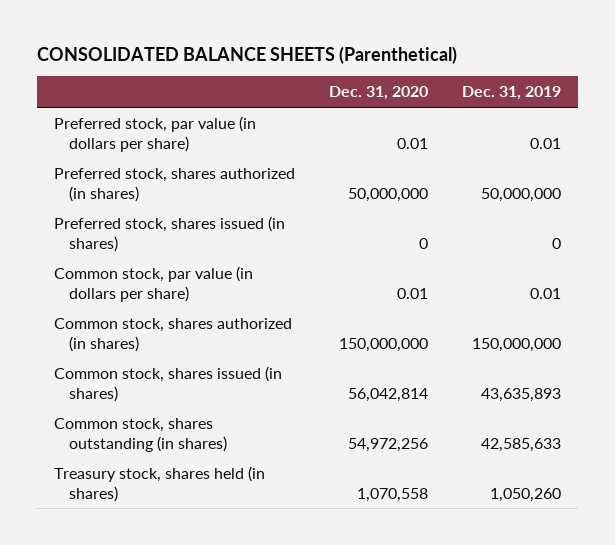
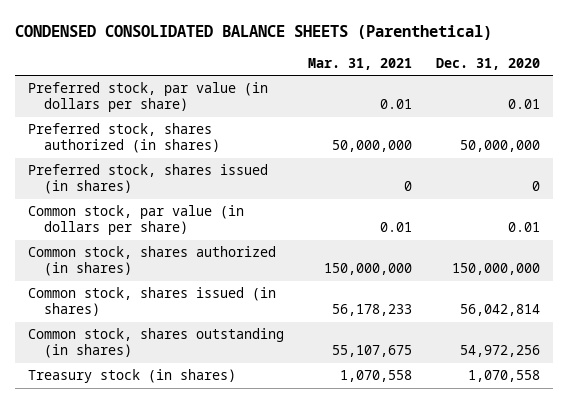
- CONSOLIDATED BALANCE SHEETS (Parenthetical)
+ CONDENSED CONSOLIDATED BALANCE SHEETS (Parenthetical)
- | Dec. 31, 2020 | Dec. 31, 2019
+ | Mar. 31, 2021 | Dec. 31, 2020
- Treasury stock, shares held (in shares) | 1,070,558 | 1,050,260
+ Treasury stock (in shares) | 1,070,558 | 1,070,558

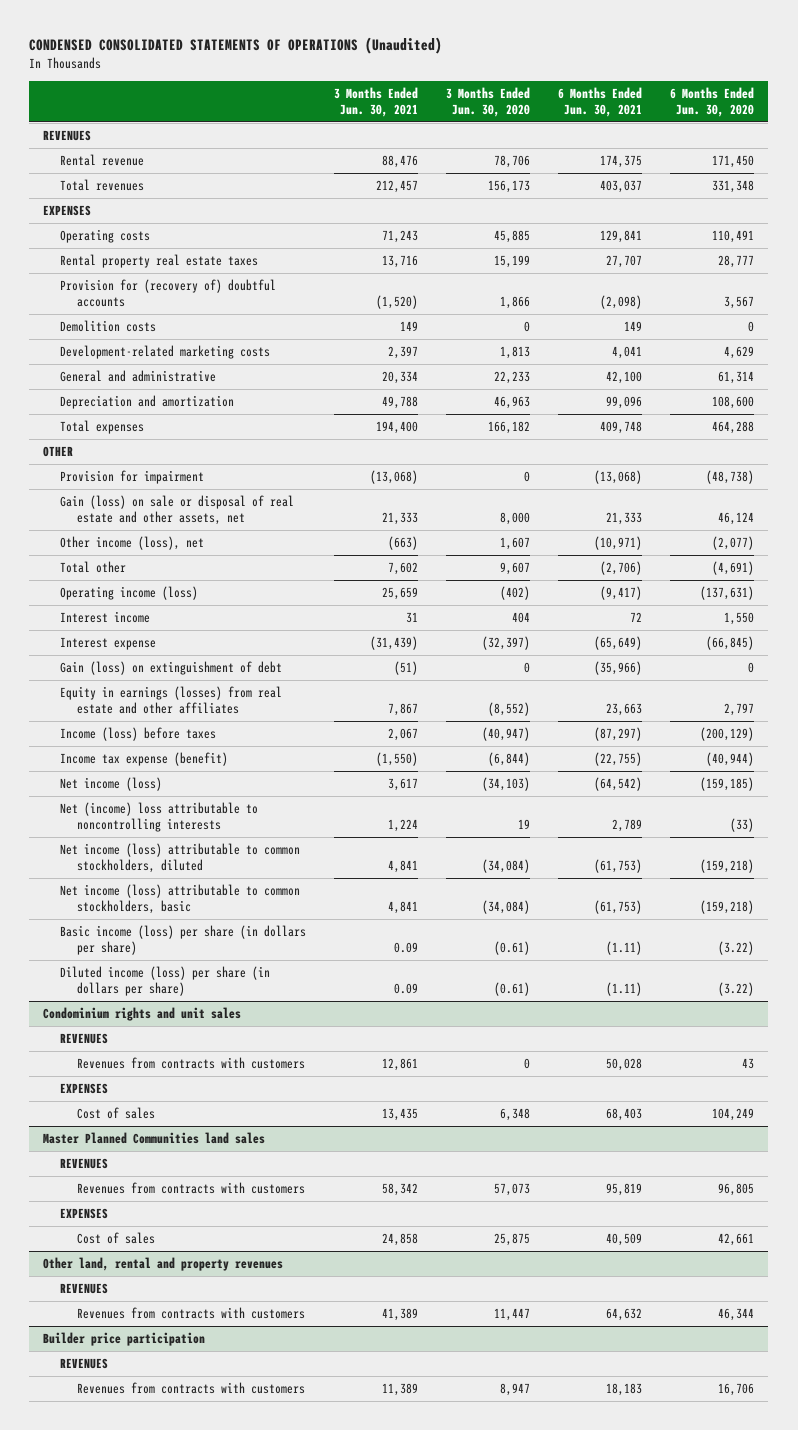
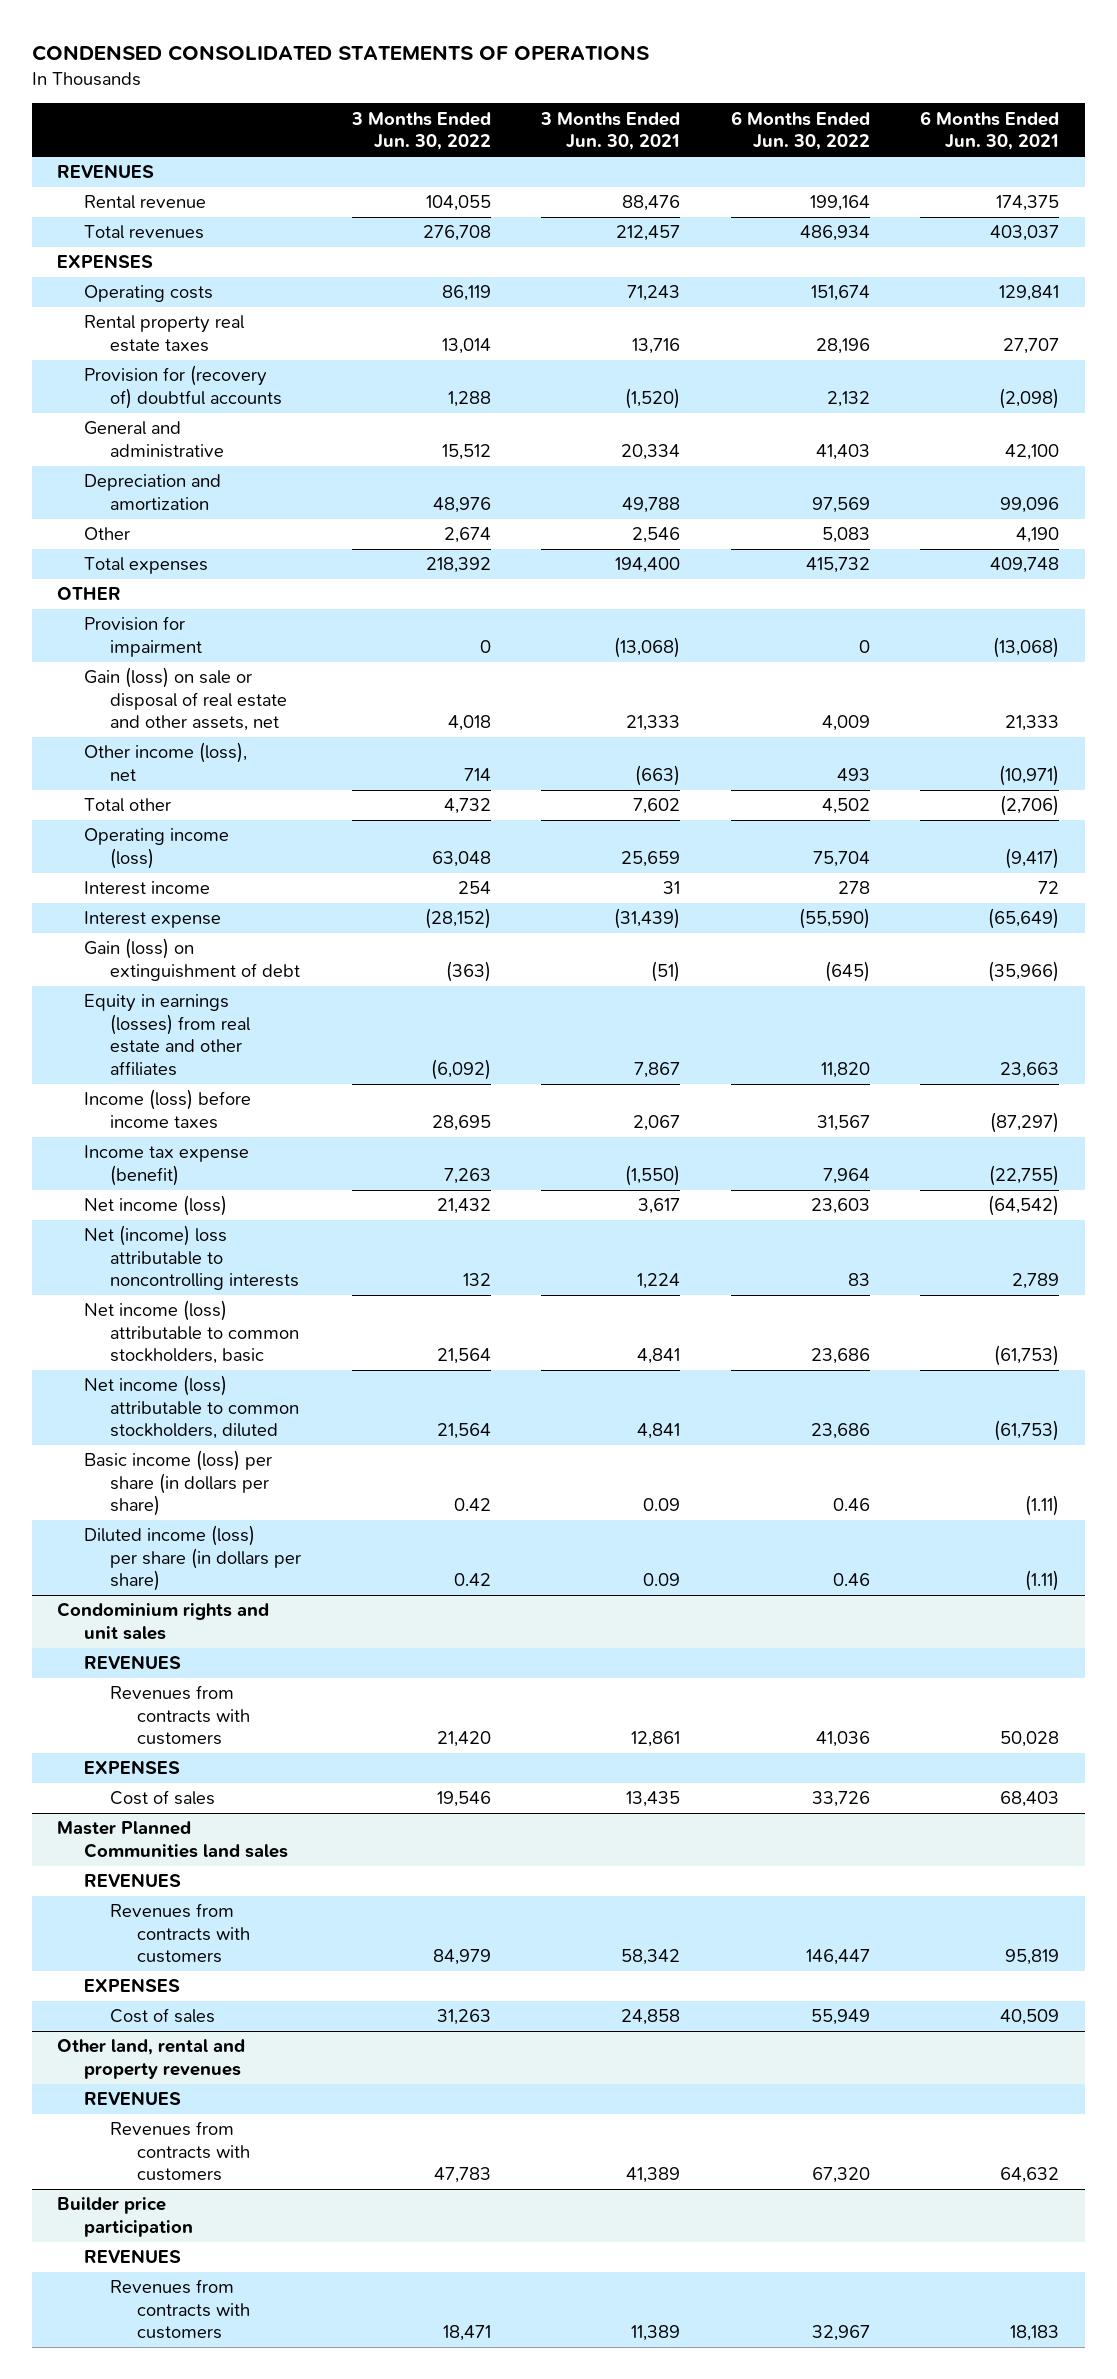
- CONDENSED CONSOLIDATED STATEMENTS OF OPERATIONS (Unaudited)
+ CONDENSED CONSOLIDATED STATEMENTS OF OPERATIONS
- | 3 Months Ended Jun. 30, 2021 | 3 Months Ended Jun. 30, 2020 | 6 Months Ended Jun. 30, 2021 | 6 Months Ended Jun. 30, 2020
+ | 3 Months Ended Jun. 30, 2022 | 3 Months Ended Jun. 30, 2021 | 6 Months Ended Jun. 30, 2022 | 6 Months Ended Jun. 30, 2021
- Demolition costs | 149 | 0 | 149 | 0
- Development-related marketing costs | 2,397 | 1,813 | 4,041 | 4,629
+ Other | 2,674 | 2,546 | 5,083 | 4,190
- Income (loss) before taxes | 2,067 | (40,947) | (87,297) | (200,129)
+ Income (loss) before income taxes | 28,695 | 2,067 | 31,567 | (87,297)
moved down: Net income (loss) attributable to common stockholders, diluted | 21,564 | 4,841 | 23,686 | (61,753)

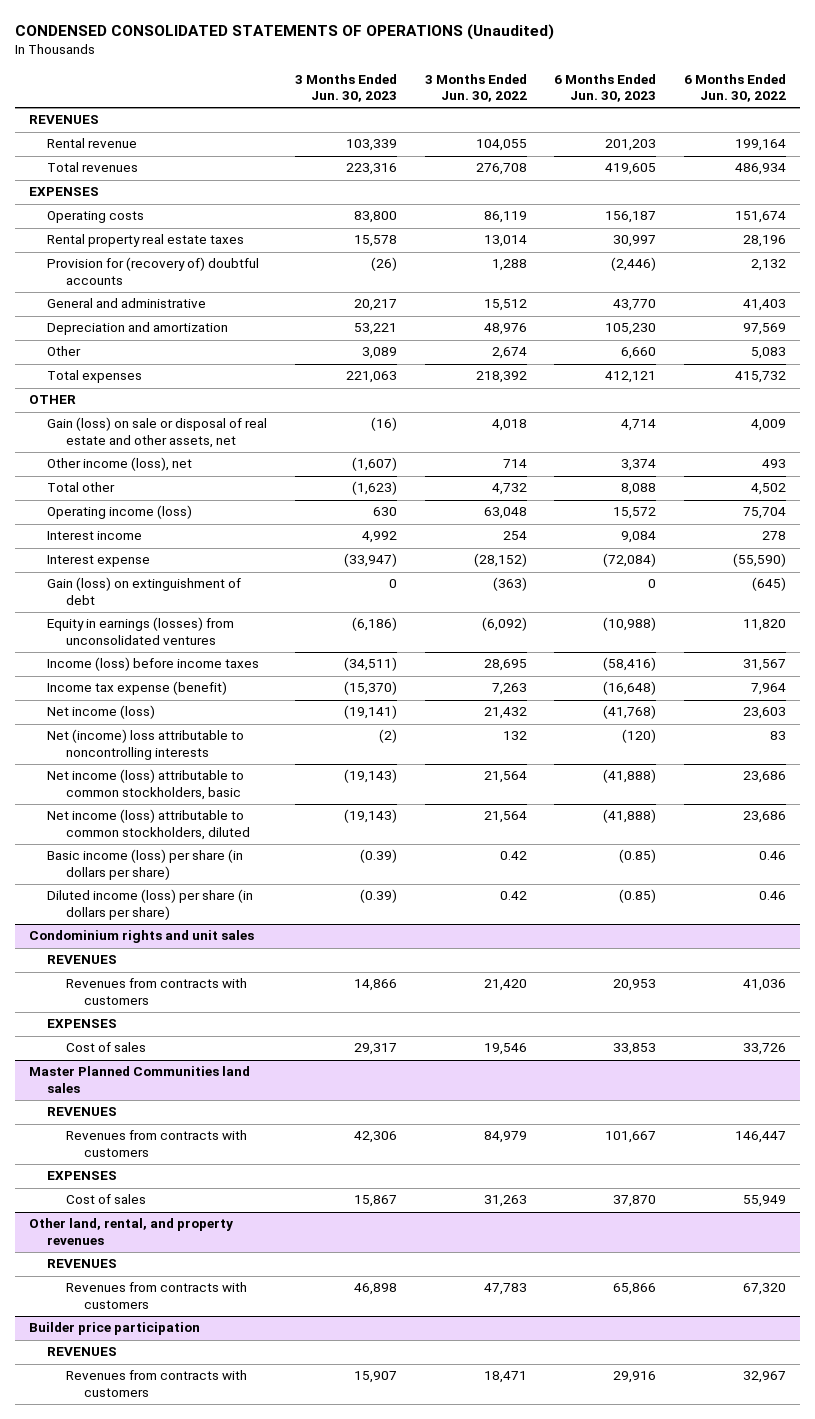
- CONDENSED CONSOLIDATED STATEMENTS OF OPERATIONS
+ CONDENSED CONSOLIDATED STATEMENTS OF OPERATIONS (Unaudited)
- | 3 Months Ended Jun. 30, 2022 | 3 Months Ended Jun. 30, 2021 | 6 Months Ended Jun. 30, 2022 | 6 Months Ended Jun. 30, 2021
+ | 3 Months Ended Jun. 30, 2023 | 3 Months Ended Jun. 30, 2022 | 6 Months Ended Jun. 30, 2023 | 6 Months Ended Jun. 30, 2022
- Provision for impairment | 0 | (13,068) | 0 | (13,068)
- Equity in earnings (losses) from real estate and other affiliates | (6,092) | 7,867 | 11,820 | 23,663
+ Equity in earnings (losses) from unconsolidated ventures | (6,186) | (6,092) | (10,988) | 11,820
- Other land, rental and property revenues
+ Other land, rental, and property revenues

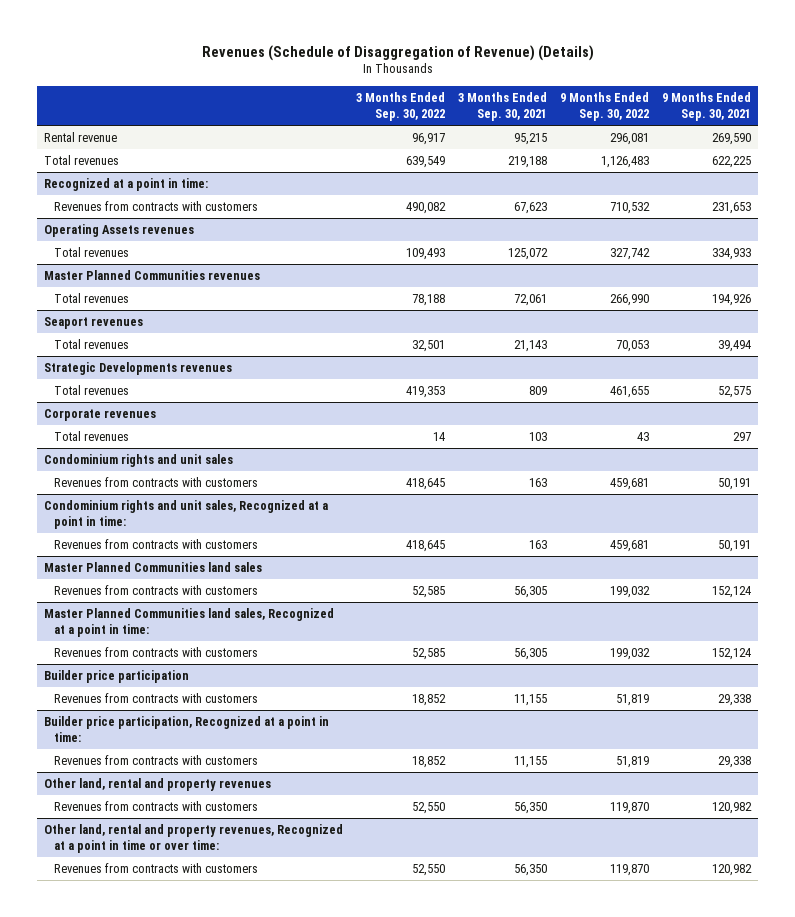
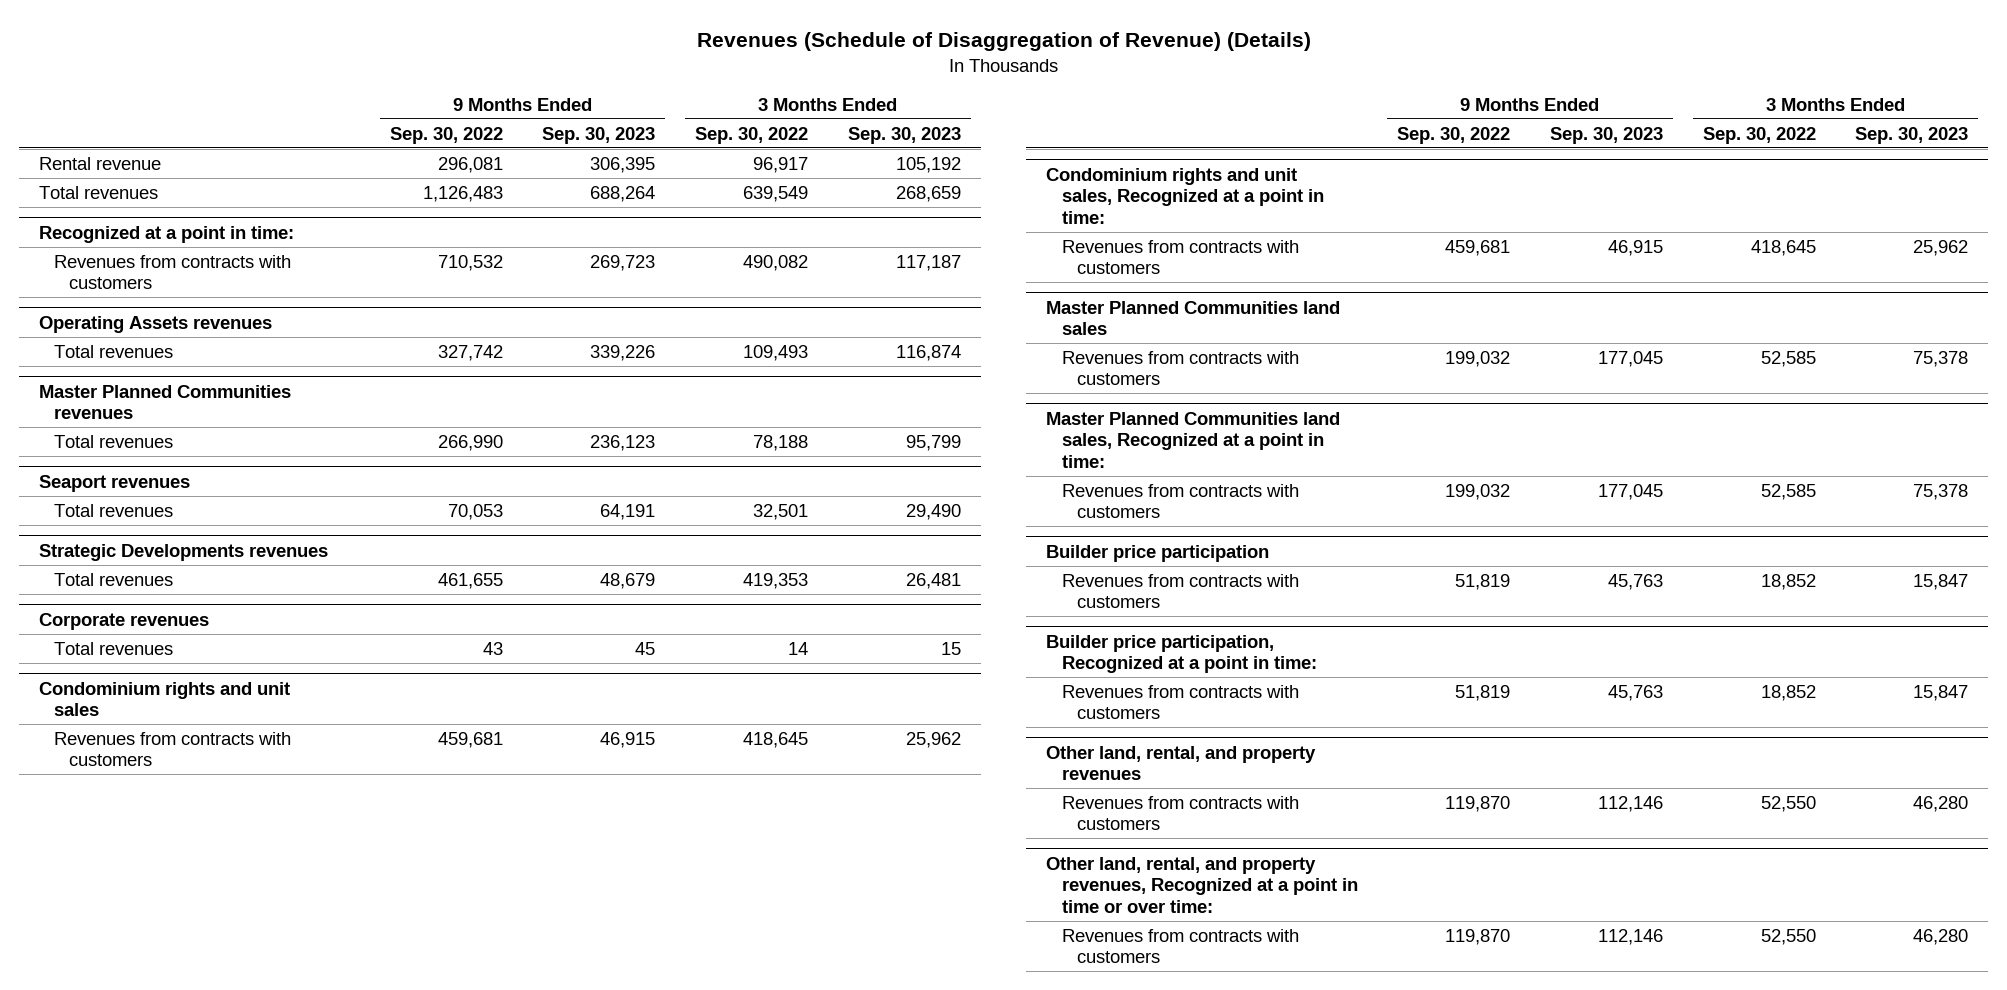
- | 3 Months Ended Sep. 30, 2022 | 3 Months Ended Sep. 30, 2021 | 9 Months Ended Sep. 30, 2022 | 9 Months Ended Sep. 30, 2021
+ | 9 Months Ended Sep. 30, 2022 | 9 Months Ended Sep. 30, 2023 | 3 Months Ended Sep. 30, 2022 | 3 Months Ended Sep. 30, 2023
- Other land, rental and property revenues
+ Other land, rental, and property revenues
- Other land, rental and property revenues, Recognized at a point in time or over time:
+ Other land, rental, and property revenues, Recognized at a point in time or over time:

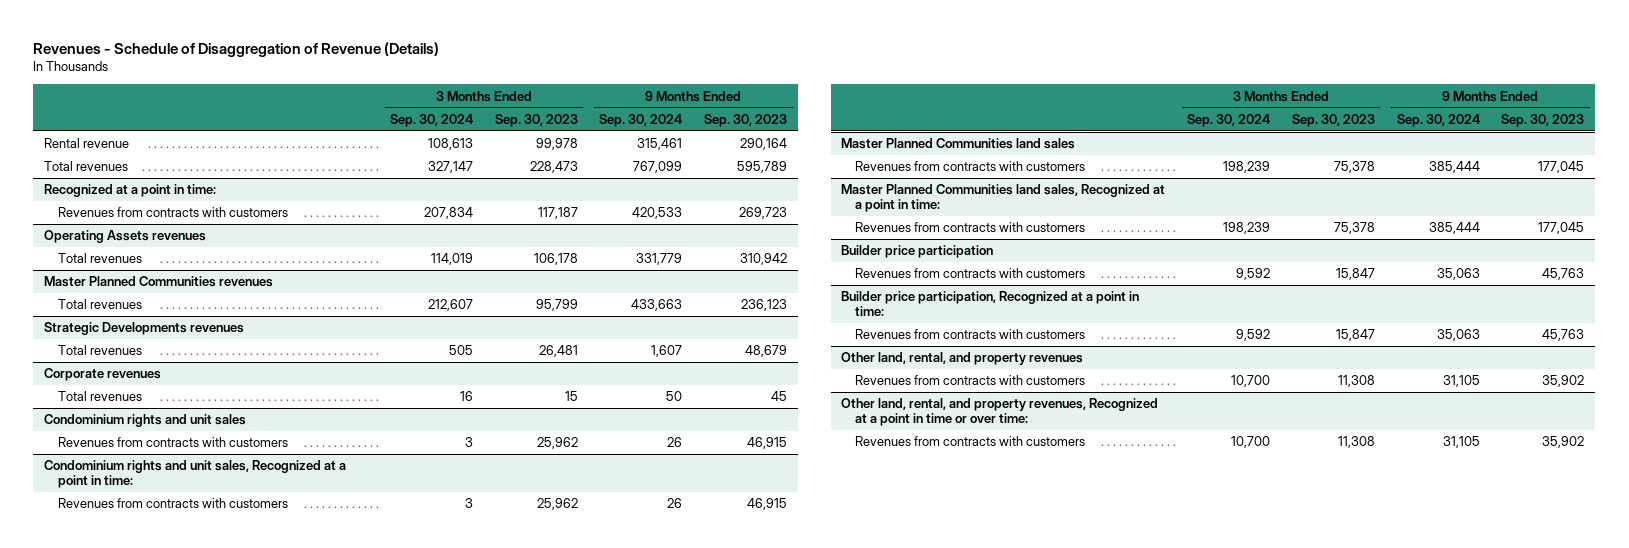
- Revenues (Schedule of Disaggregation of Revenue) (Details)
+ Revenues - Schedule of Disaggregation of Revenue (Details)
- | 9 Months Ended Sep. 30, 2022 | 9 Months Ended Sep. 30, 2023 | 3 Months Ended Sep. 30, 2022 | 3 Months Ended Sep. 30, 2023
+ | 3 Months Ended Sep. 30, 2024 | 3 Months Ended Sep. 30, 2023 | 9 Months Ended Sep. 30, 2024 | 9 Months Ended Sep. 30, 2023
- Rental revenue | 296,081 | 306,395 | 96,917 | 105,192
- Total revenues | 1,126,483 | 688,264 | 639,549 | 268,659
+ Rental revenue | 108,613 | 99,978 | 315,461 | 290,164
+ Total revenues | 327,147 | 228,473 | 767,099 | 595,789
@ Operating Assets revenues
- Total revenues | 327,742 | 339,226 | 109,493 | 116,874
+ Total revenues | 114,019 | 106,178 | 331,779 | 310,942
- Seaport revenues
- Total revenues | 70,053 | 64,191 | 32,501 | 29,490
@ Other land, rental, and property revenues
- Revenues from contracts with customers | 119,870 | 112,146 | 52,550 | 46,280
+ Revenues from contracts with customers | 10,700 | 11,308 | 31,105 | 35,902
@ Other land, rental, and property revenues, Recognized at a point in time or over time:
- Revenues from contracts with customers | 119,870 | 112,146 | 52,550 | 46,280
+ Revenues from contracts with customers | 10,700 | 11,308 | 31,105 | 35,902

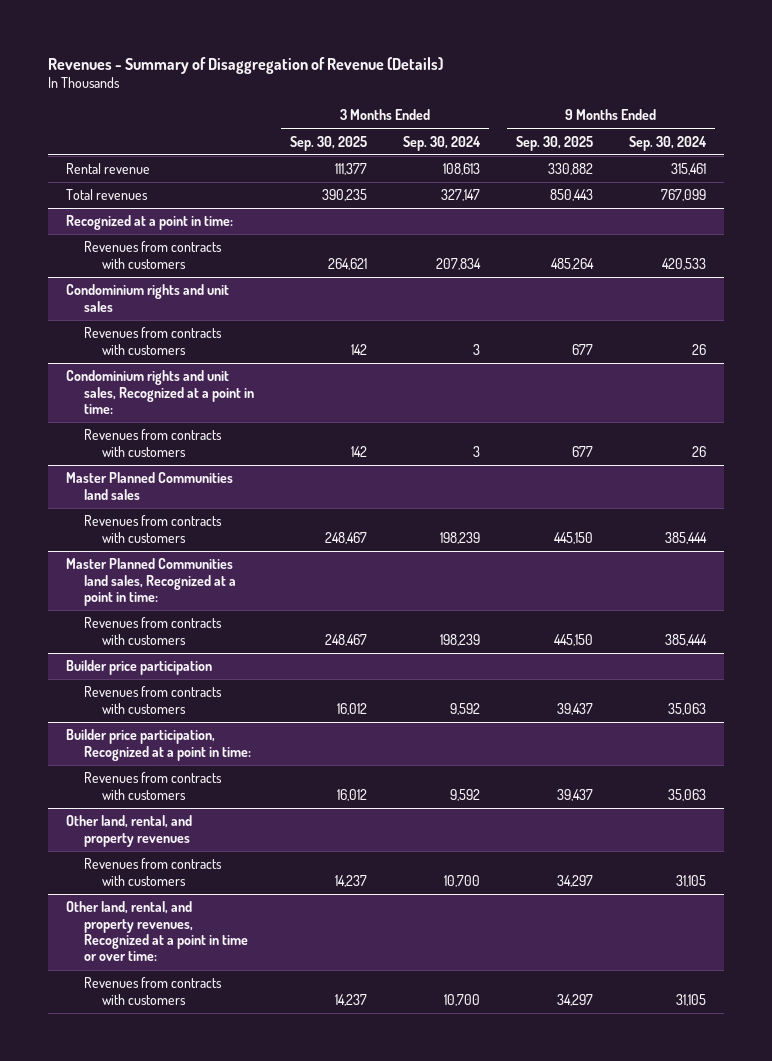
- Revenues - Schedule of Disaggregation of Revenue (Details)
+ Revenues - Summary of Disaggregation of Revenue (Details)
- | 3 Months Ended Sep. 30, 2024 | 3 Months Ended Sep. 30, 2023 | 9 Months Ended Sep. 30, 2024 | 9 Months Ended Sep. 30, 2023
+ | 3 Months Ended Sep. 30, 2025 | 3 Months Ended Sep. 30, 2024 | 9 Months Ended Sep. 30, 2025 | 9 Months Ended Sep. 30, 2024
- Operating Assets revenues
- Total revenues | 114,019 | 106,178 | 331,779 | 310,942
- Master Planned Communities revenues
- Total revenues | 212,607 | 95,799 | 433,663 | 236,123
- Strategic Developments revenues
- Total revenues | 505 | 26,481 | 1,607 | 48,679
- Corporate revenues
- Total revenues | 16 | 15 | 50 | 45

